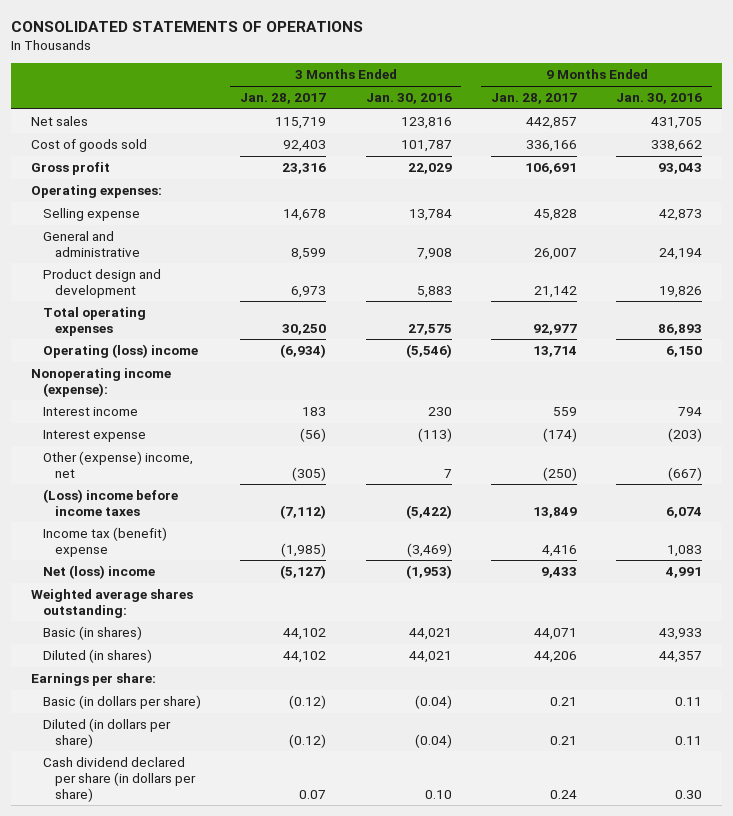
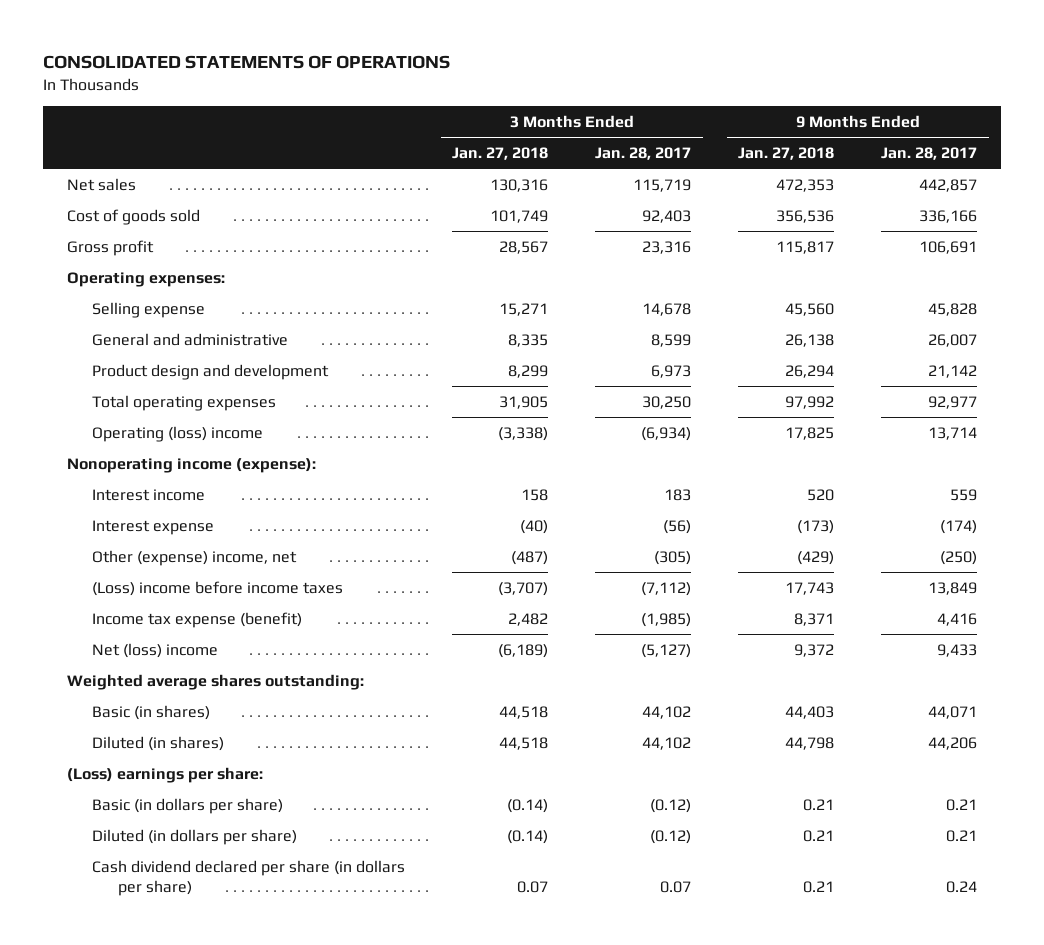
- | 3 Months Ended Jan. 28, 2017 | 3 Months Ended Jan. 30, 2016 | 9 Months Ended Jan. 28, 2017 | 9 Months Ended Jan. 30, 2016
+ | 3 Months Ended Jan. 27, 2018 | 3 Months Ended Jan. 28, 2017 | 9 Months Ended Jan. 27, 2018 | 9 Months Ended Jan. 28, 2017
- Income tax (benefit) expense | (1,985) | (3,469) | 4,416 | 1,083
+ Income tax expense (benefit) | 2,482 | (1,985) | 8,371 | 4,416
- Earnings per share:
+ (Loss) earnings per share:

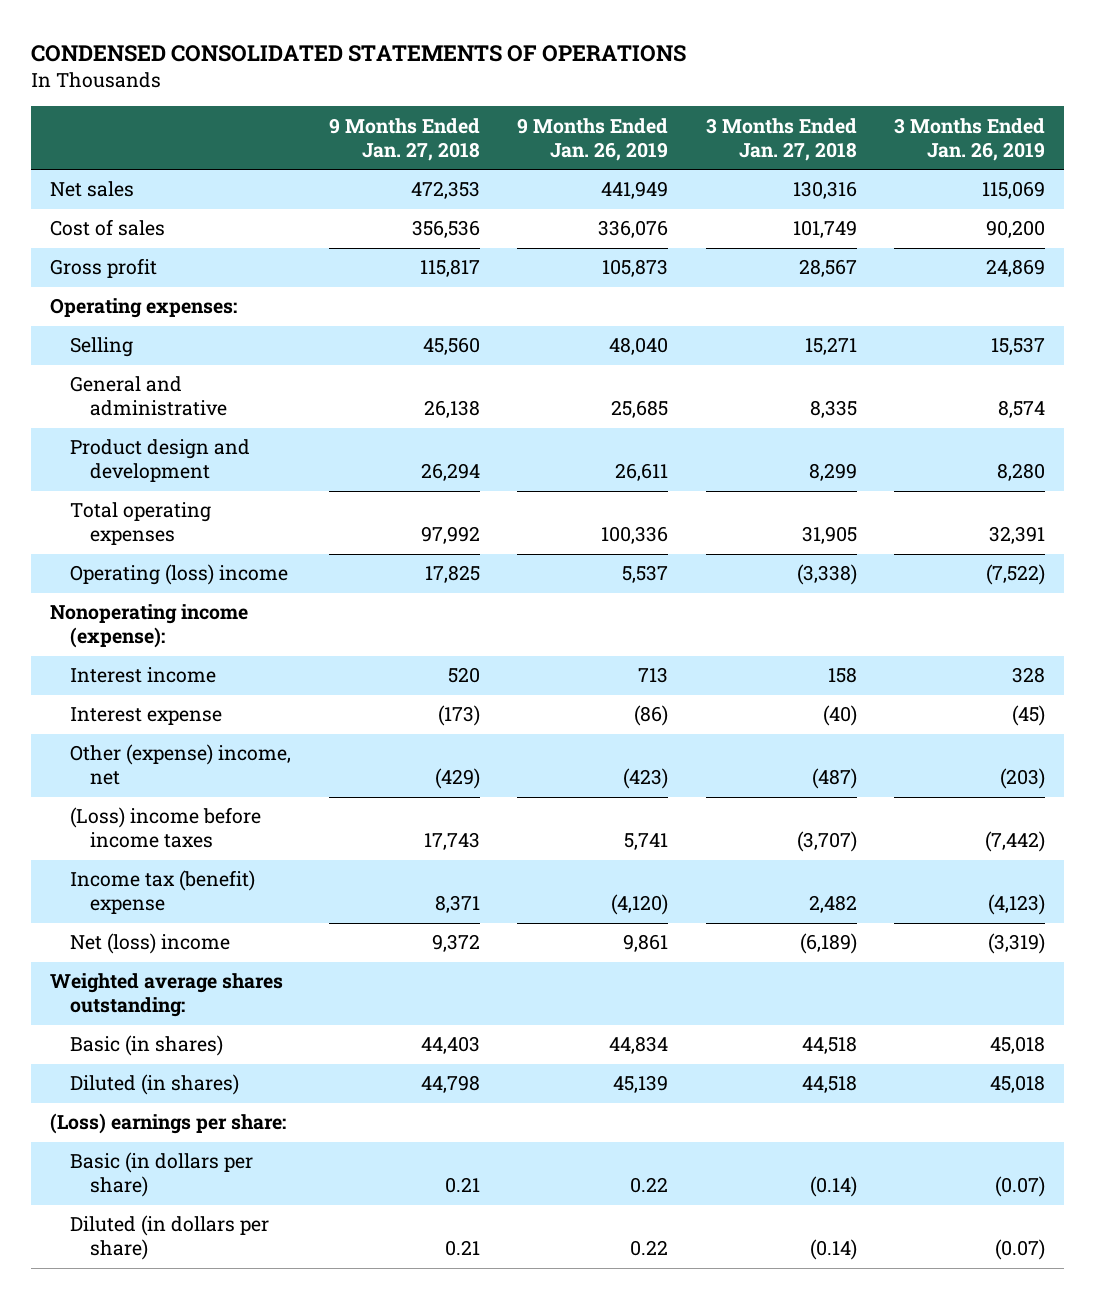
- CONSOLIDATED STATEMENTS OF OPERATIONS
+ CONDENSED CONSOLIDATED STATEMENTS OF OPERATIONS
- | 3 Months Ended Jan. 27, 2018 | 3 Months Ended Jan. 28, 2017 | 9 Months Ended Jan. 27, 2018 | 9 Months Ended Jan. 28, 2017
+ | 9 Months Ended Jan. 27, 2018 | 9 Months Ended Jan. 26, 2019 | 3 Months Ended Jan. 27, 2018 | 3 Months Ended Jan. 26, 2019
- Cost of goods sold | 101,749 | 92,403 | 356,536 | 336,166
+ Cost of sales | 356,536 | 336,076 | 101,749 | 90,200
- Selling expense | 15,271 | 14,678 | 45,560 | 45,828
+ Selling | 45,560 | 48,040 | 15,271 | 15,537
- Income tax expense (benefit) | 2,482 | (1,985) | 8,371 | 4,416
+ Income tax (benefit) expense | 8,371 | (4,120) | 2,482 | (4,123)
- Cash dividend declared per share (in dollars per share) | 0.07 | 0.07 | 0.21 | 0.24

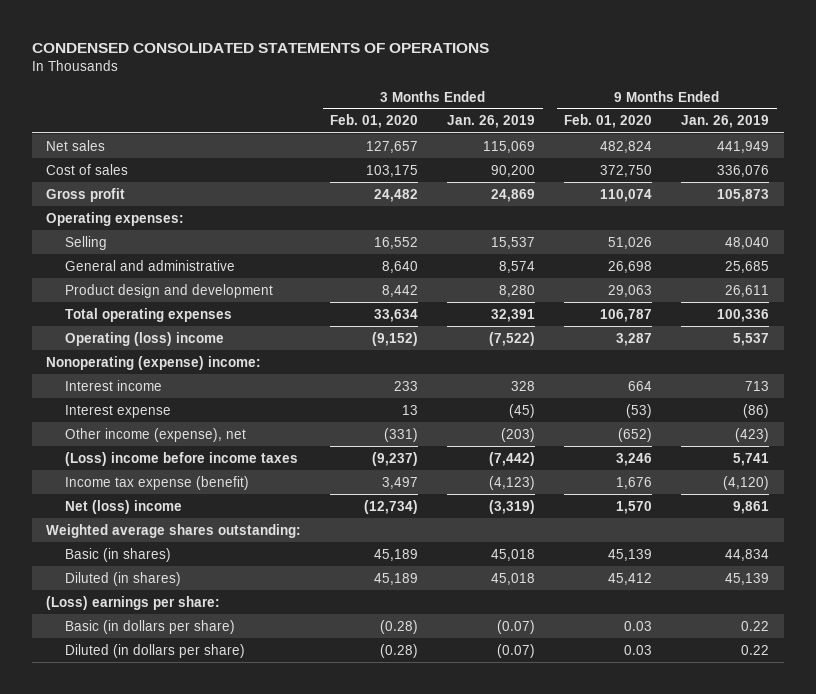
- | 9 Months Ended Jan. 27, 2018 | 9 Months Ended Jan. 26, 2019 | 3 Months Ended Jan. 27, 2018 | 3 Months Ended Jan. 26, 2019
+ | 3 Months Ended Feb. 01, 2020 | 3 Months Ended Jan. 26, 2019 | 9 Months Ended Feb. 01, 2020 | 9 Months Ended Jan. 26, 2019
- Nonoperating income (expense):
+ Nonoperating (expense) income:
- Other (expense) income, net | (429) | (423) | (487) | (203)
+ Other income (expense), net | (331) | (203) | (652) | (423)
- Income tax (benefit) expense | 8,371 | (4,120) | 2,482 | (4,123)
+ Income tax expense (benefit) | 3,497 | (4,123) | 1,676 | (4,120)

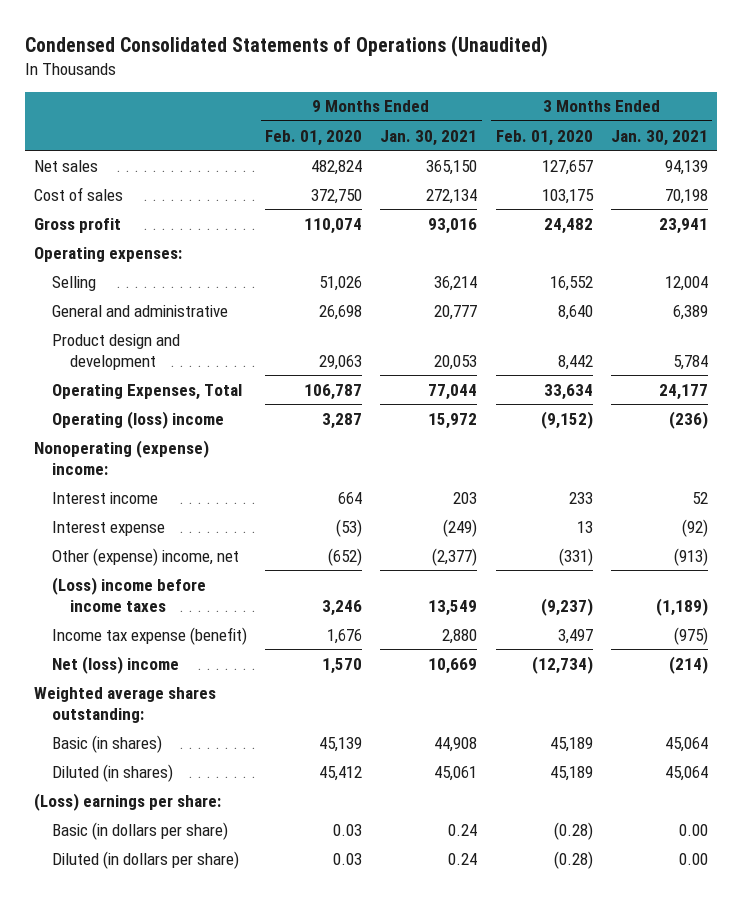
- CONDENSED CONSOLIDATED STATEMENTS OF OPERATIONS
+ Condensed Consolidated Statements of Operations (Unaudited)
- | 3 Months Ended Feb. 01, 2020 | 3 Months Ended Jan. 26, 2019 | 9 Months Ended Feb. 01, 2020 | 9 Months Ended Jan. 26, 2019
+ | 9 Months Ended Feb. 01, 2020 | 9 Months Ended Jan. 30, 2021 | 3 Months Ended Feb. 01, 2020 | 3 Months Ended Jan. 30, 2021
- Total operating expenses | 33,634 | 32,391 | 106,787 | 100,336
+ Operating Expenses, Total | 106,787 | 77,044 | 33,634 | 24,177
- Other income (expense), net | (331) | (203) | (652) | (423)
+ Other (expense) income, net | (652) | (2,377) | (331) | (913)

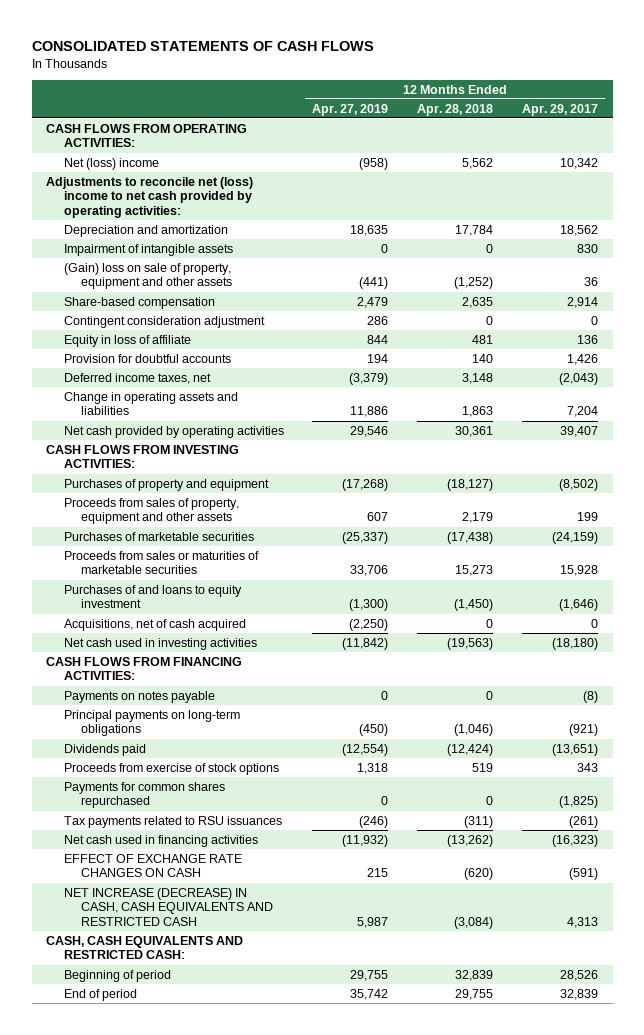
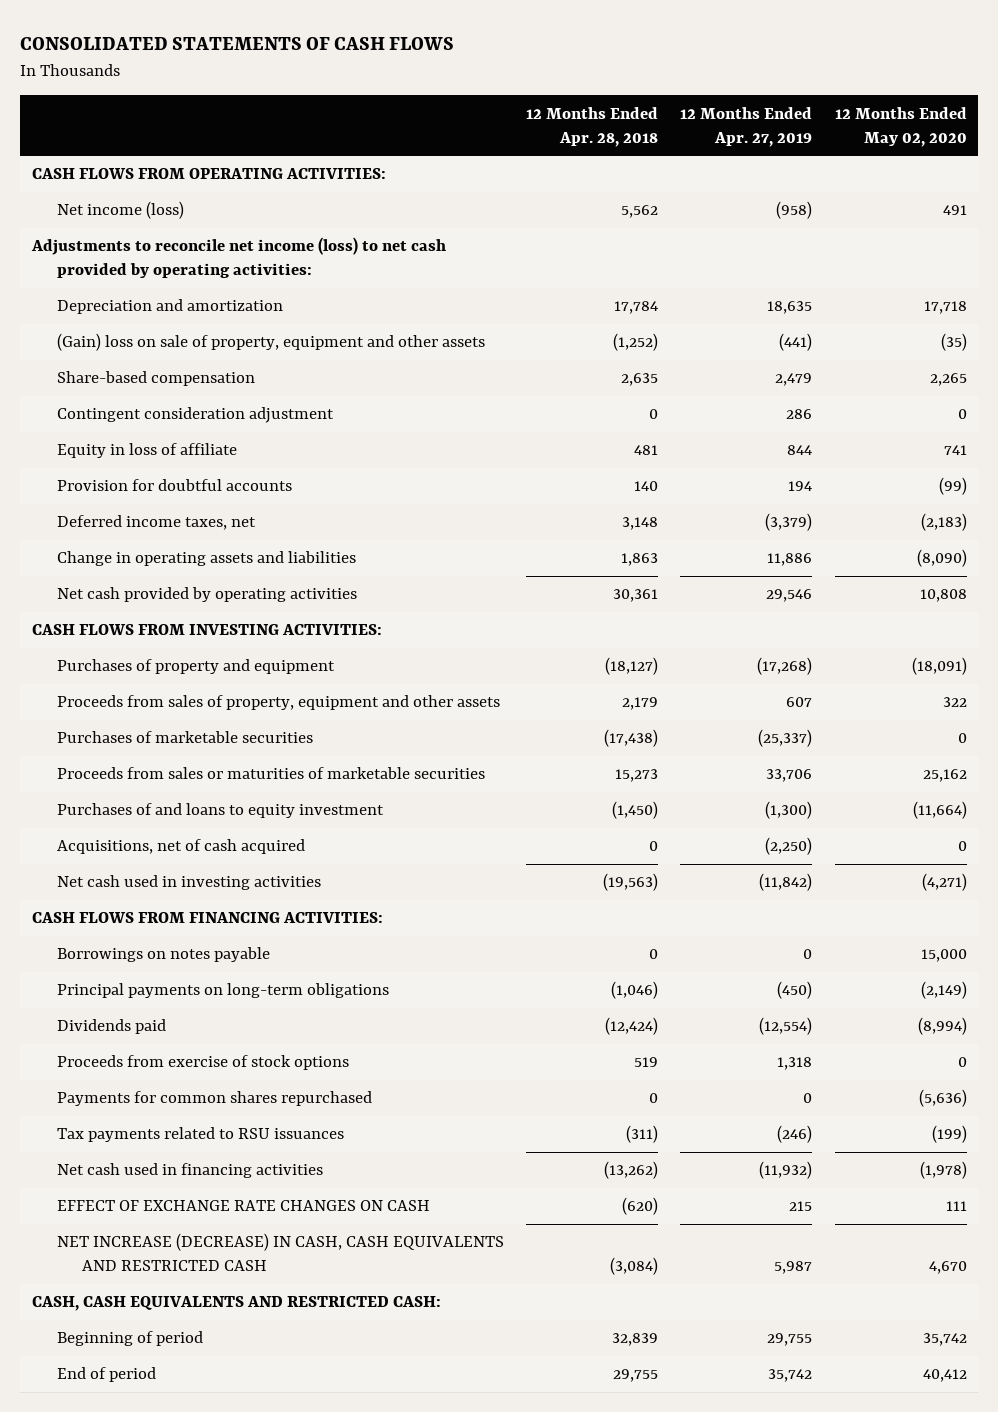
- | 12 Months Ended Apr. 27, 2019 | 12 Months Ended Apr. 28, 2018 | 12 Months Ended Apr. 29, 2017
+ | 12 Months Ended Apr. 28, 2018 | 12 Months Ended Apr. 27, 2019 | 12 Months Ended May 02, 2020
- Net (loss) income | (958) | 5,562 | 10,342
- Adjustments to reconcile net (loss) income to net cash provided by operating activities:
+ Net income (loss) | 5,562 | (958) | 491
+ Adjustments to reconcile net income (loss) to net cash provided by operating activities:
- Impairment of intangible assets | 0 | 0 | 830
- Payments on notes payable | 0 | 0 | (8)
+ Borrowings on notes payable | 0 | 0 | 15,000

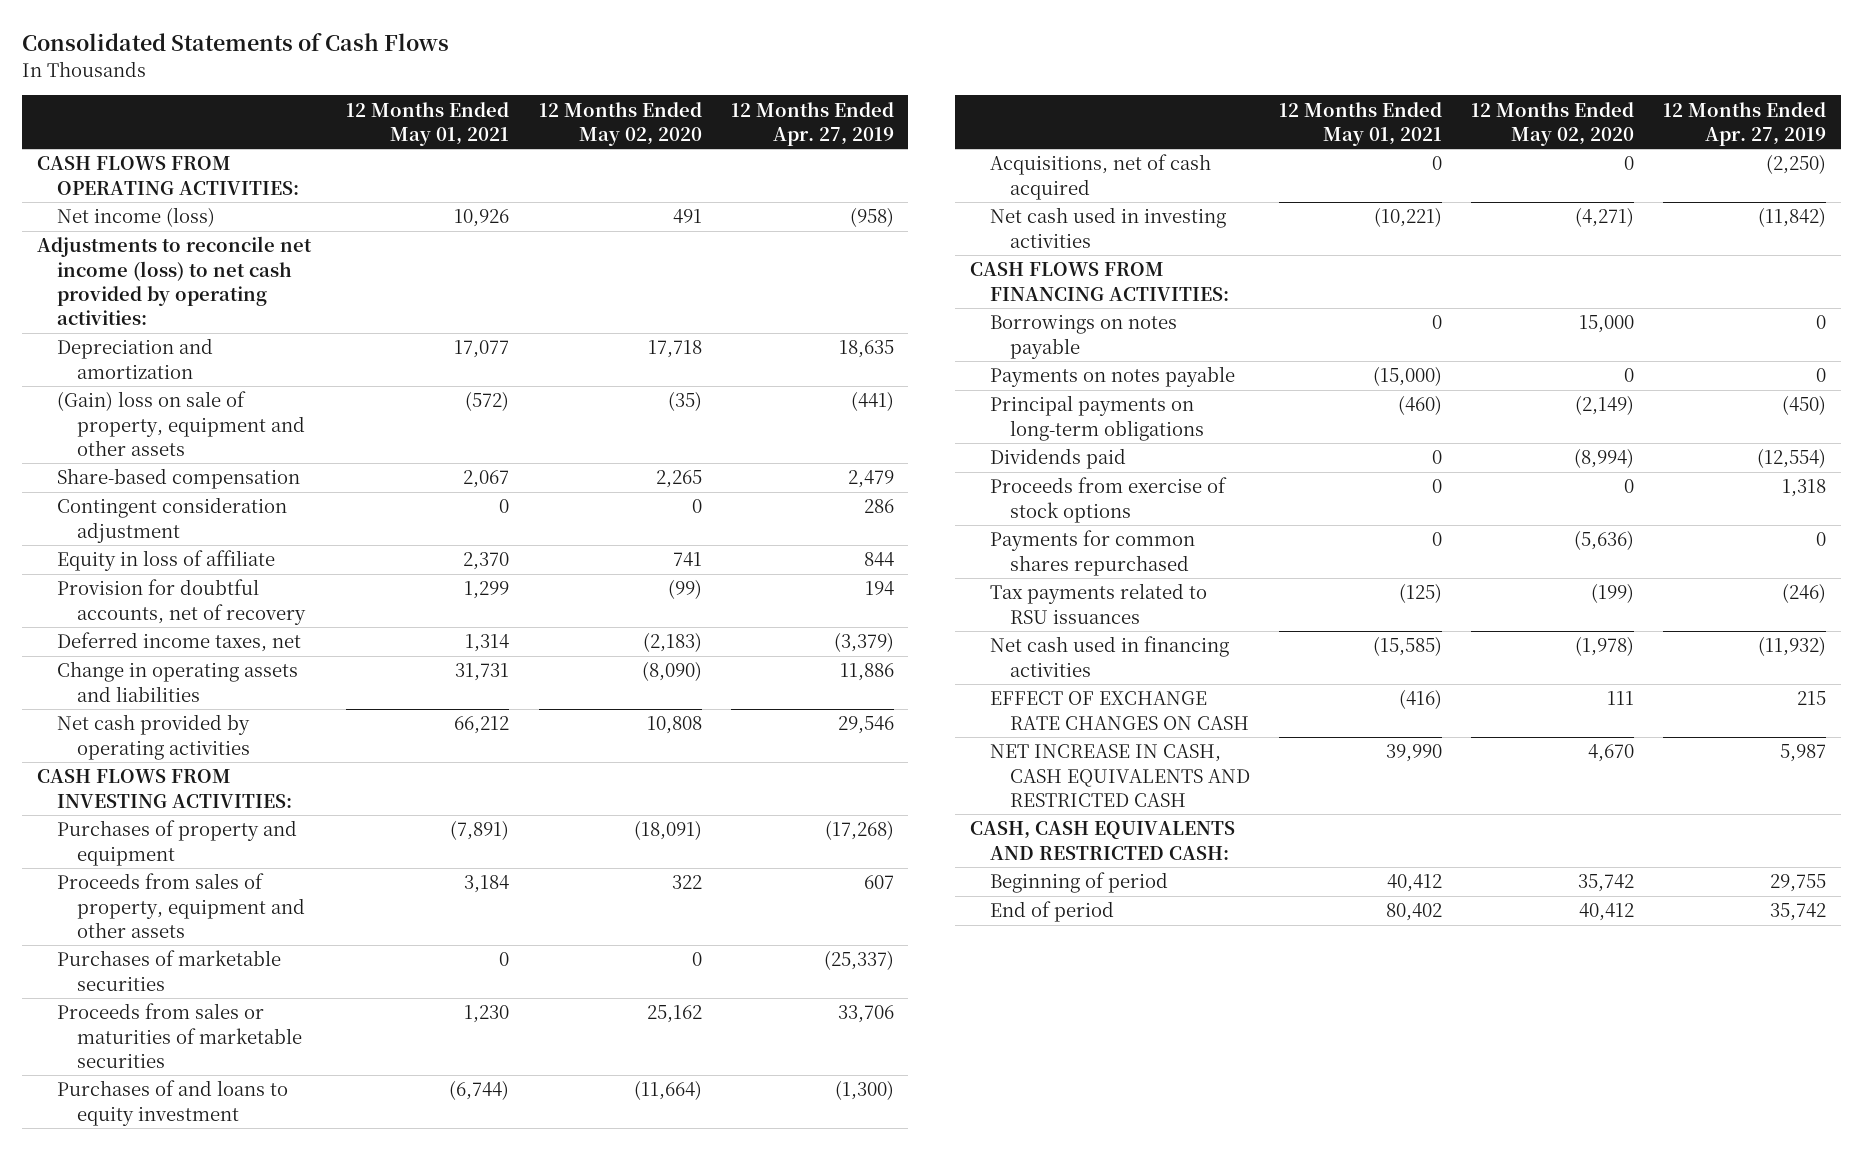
- CONSOLIDATED STATEMENTS OF CASH FLOWS
+ Consolidated Statements of Cash Flows
- | 12 Months Ended Apr. 28, 2018 | 12 Months Ended Apr. 27, 2019 | 12 Months Ended May 02, 2020
+ | 12 Months Ended May 01, 2021 | 12 Months Ended May 02, 2020 | 12 Months Ended Apr. 27, 2019
- Provision for doubtful accounts | 140 | 194 | (99)
+ Provision for doubtful accounts, net of recovery | 1,299 | (99) | 194
+ Payments on notes payable | (15,000) | 0 | 0
- NET INCREASE (DECREASE) IN CASH, CASH EQUIVALENTS AND RESTRICTED CASH | (3,084) | 5,987 | 4,670
+ NET INCREASE IN CASH, CASH EQUIVALENTS AND RESTRICTED CASH | 39,990 | 4,670 | 5,987

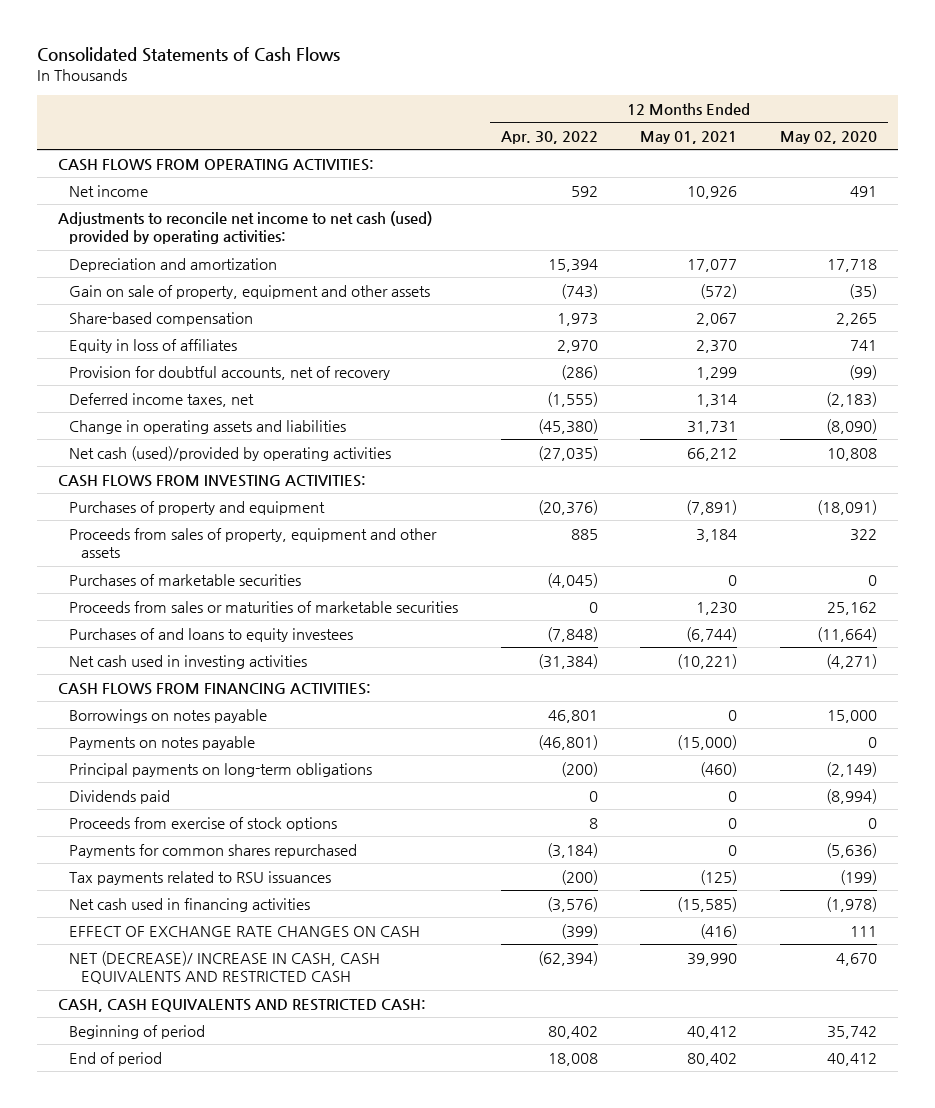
- | 12 Months Ended May 01, 2021 | 12 Months Ended May 02, 2020 | 12 Months Ended Apr. 27, 2019
+ | 12 Months Ended Apr. 30, 2022 | 12 Months Ended May 01, 2021 | 12 Months Ended May 02, 2020
- Net income (loss) | 10,926 | 491 | (958)
- Adjustments to reconcile net income (loss) to net cash provided by operating activities:
+ Net income | 592 | 10,926 | 491
+ Adjustments to reconcile net income to net cash (used) provided by operating activities:
- (Gain) loss on sale of property, equipment and other assets | (572) | (35) | (441)
+ Gain on sale of property, equipment and other assets | (743) | (572) | (35)
- Contingent consideration adjustment | 0 | 0 | 286
- Equity in loss of affiliate | 2,370 | 741 | 844
+ Equity in loss of affiliates | 2,970 | 2,370 | 741
- Net cash provided by operating activities | 66,212 | 10,808 | 29,546
+ Net cash (used)/provided by operating activities | (27,035) | 66,212 | 10,808
- Purchases of and loans to equity investment | (6,744) | (11,664) | (1,300)
- Acquisitions, net of cash acquired | 0 | 0 | (2,250)
+ Purchases of and loans to equity investees | (7,848) | (6,744) | (11,664)
- NET INCREASE IN CASH, CASH EQUIVALENTS AND RESTRICTED CASH | 39,990 | 4,670 | 5,987
+ NET (DECREASE)/ INCREASE IN CASH, CASH EQUIVALENTS AND RESTRICTED CASH | (62,394) | 39,990 | 4,670

